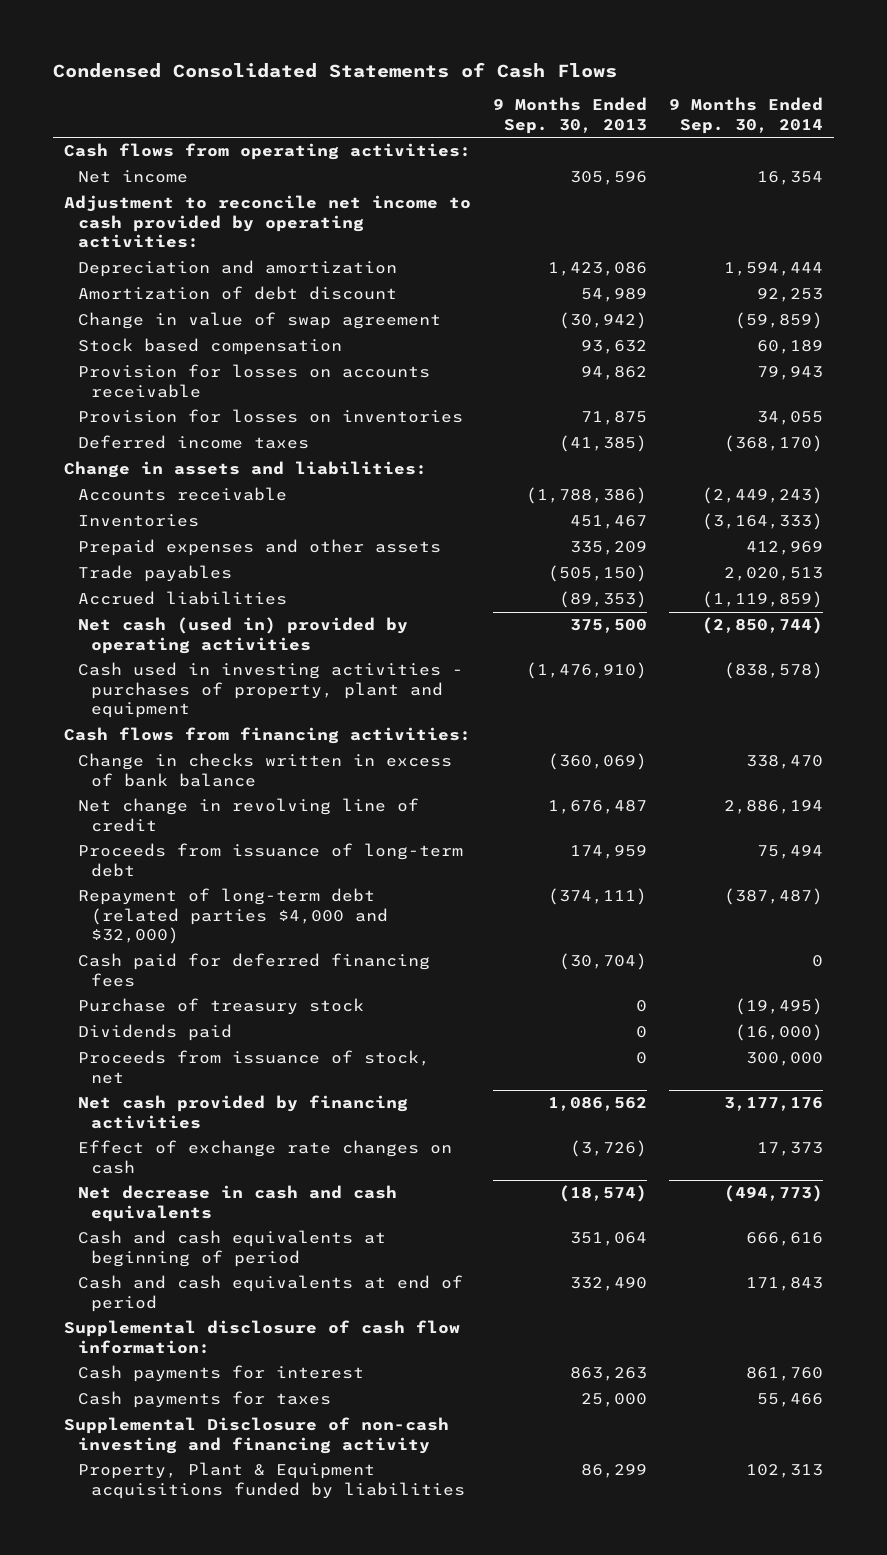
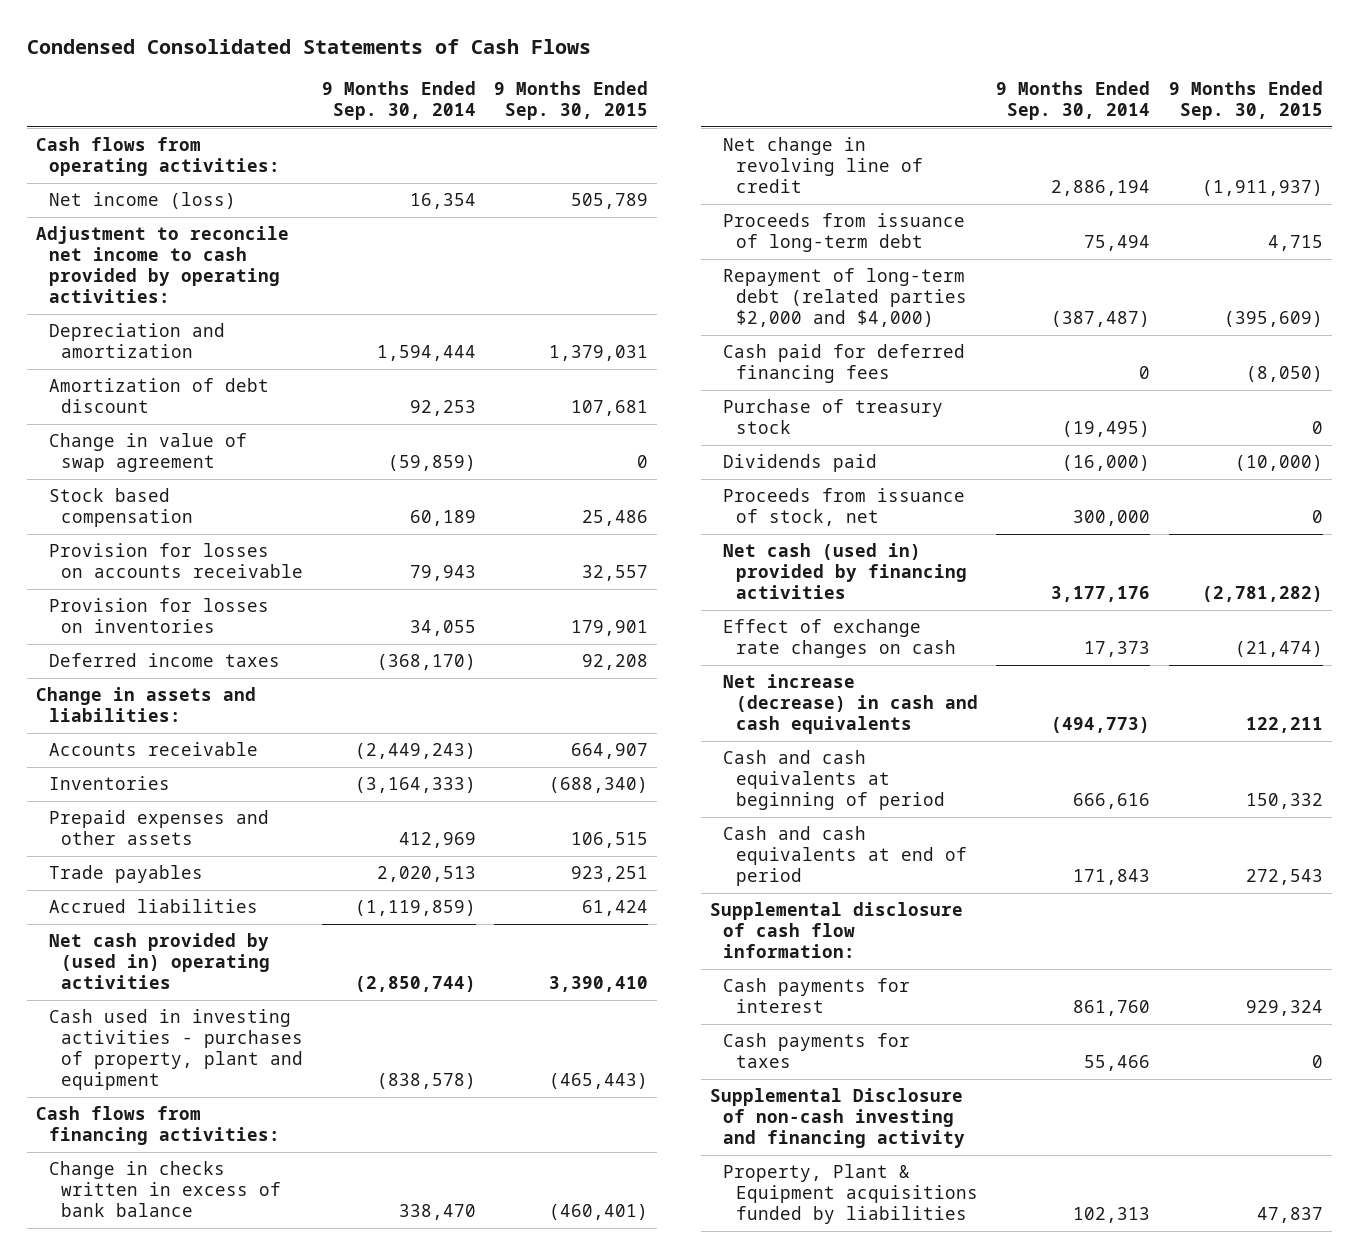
- | 9 Months Ended Sep. 30, 2013 | 9 Months Ended Sep. 30, 2014
+ | 9 Months Ended Sep. 30, 2014 | 9 Months Ended Sep. 30, 2015
- Net income | 305,596 | 16,354
+ Net income (loss) | 16,354 | 505,789
- Net cash (used in) provided by operating activities | 375,500 | (2,850,744)
+ Net cash provided by (used in) operating activities | (2,850,744) | 3,390,410
- Repayment of long-term debt (related parties $4,000 and $32,000) | (374,111) | (387,487)
+ Repayment of long-term debt (related parties $2,000 and $4,000) | (387,487) | (395,609)
- Net cash provided by financing activities | 1,086,562 | 3,177,176
+ Net cash (used in) provided by financing activities | 3,177,176 | (2,781,282)
- Net decrease in cash and cash equivalents | (18,574) | (494,773)
+ Net increase (decrease) in cash and cash equivalents | (494,773) | 122,211

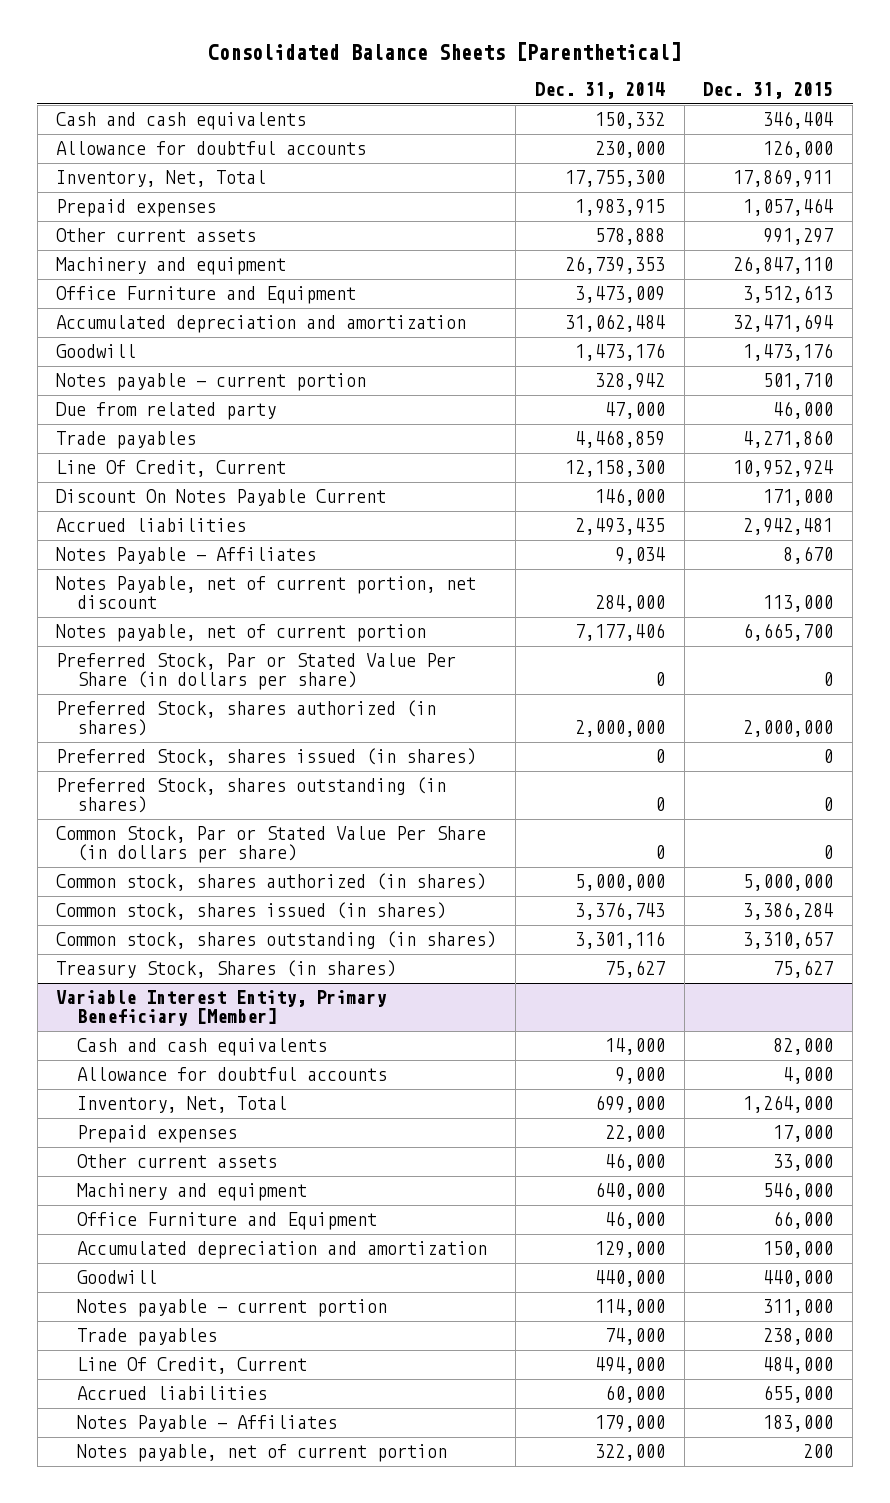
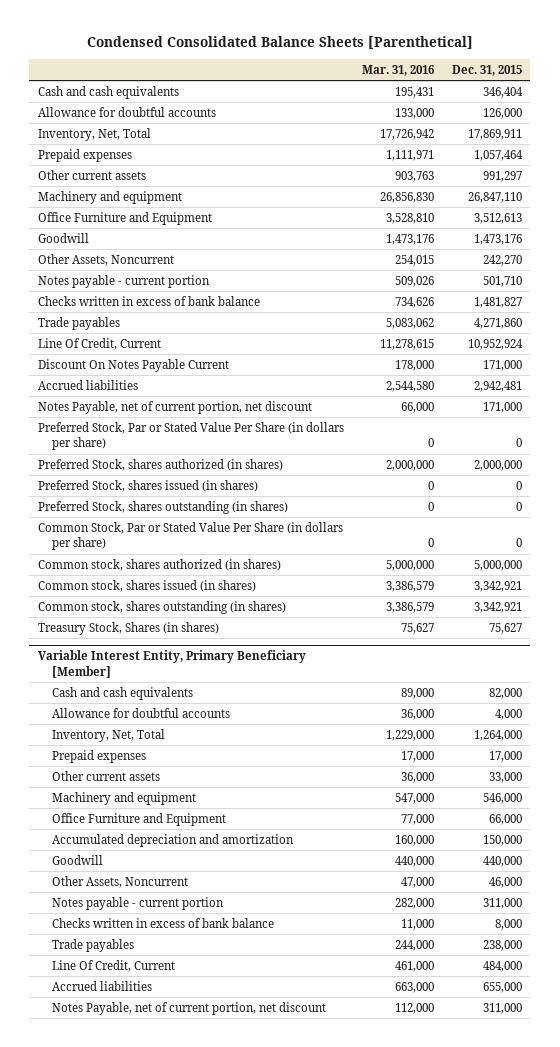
- Consolidated Balance Sheets [Parenthetical]
+ Condensed Consolidated Balance Sheets [Parenthetical]
- | Dec. 31, 2014 | Dec. 31, 2015
+ | Mar. 31, 2016 | Dec. 31, 2015
- Accumulated depreciation and amortization | 31,062,484 | 32,471,694
+ Other Assets, Noncurrent | 254,015 | 242,270
- Due from related party | 47,000 | 46,000
+ Checks written in excess of bank balance | 734,626 | 1,481,827
- Notes Payable - Affiliates | 9,034 | 8,670
- Notes Payable, net of current portion, net discount | 284,000 | 113,000
- Notes payable, net of current portion | 7,177,406 | 6,665,700
+ Notes Payable, net of current portion, net discount | 66,000 | 171,000
- Common stock, shares issued (in shares) | 3,376,743 | 3,386,284
- Common stock, shares outstanding (in shares) | 3,301,116 | 3,310,657
+ Common stock, shares issued (in shares) | 3,386,579 | 3,342,921
+ Common stock, shares outstanding (in shares) | 3,386,579 | 3,342,921
@ Variable Interest Entity, Primary Beneficiary [Member]
+ Other Assets, Noncurrent | 47,000 | 46,000
+ Checks written in excess of bank balance | 11,000 | 8,000
- Notes Payable - Affiliates | 179,000 | 183,000
- Notes payable, net of current portion | 322,000 | 200
+ Notes Payable, net of current portion, net discount | 112,000 | 311,000

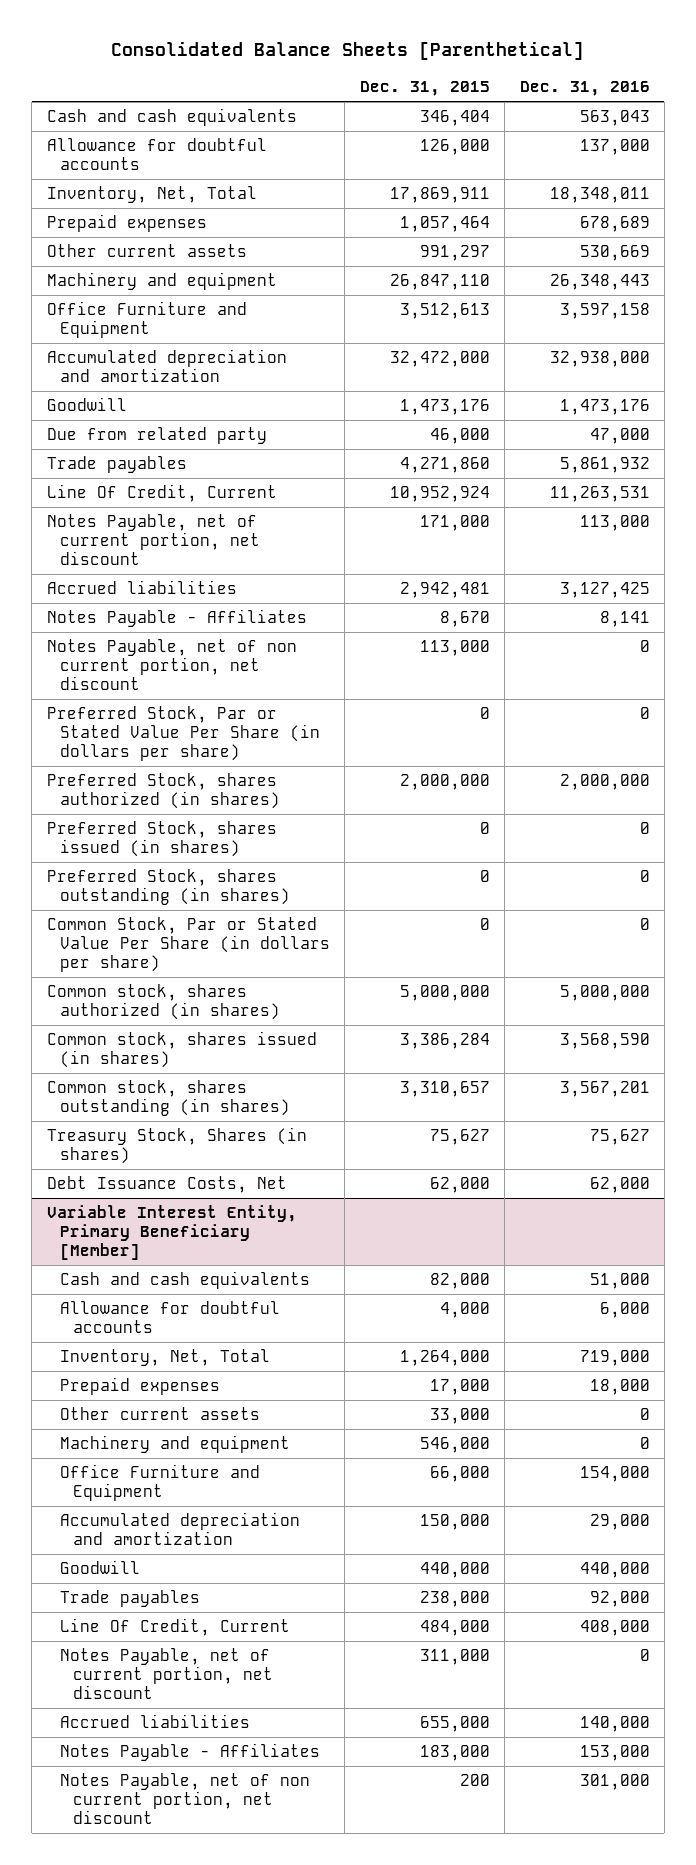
- Condensed Consolidated Balance Sheets [Parenthetical]
+ Consolidated Balance Sheets [Parenthetical]
- | Mar. 31, 2016 | Dec. 31, 2015
+ | Dec. 31, 2015 | Dec. 31, 2016
+ Accumulated depreciation and amortization | 32,472,000 | 32,938,000
- Other Assets, Noncurrent | 254,015 | 242,270
- Notes payable - current portion | 509,026 | 501,710
- Checks written in excess of bank balance | 734,626 | 1,481,827
+ Due from related party | 46,000 | 47,000
- Discount On Notes Payable Current | 178,000 | 171,000
moved down: Accrued liabilities | 2,942,481 | 3,127,425
+ Notes Payable - Affiliates | 8,670 | 8,141
+ Notes Payable, net of non current portion, net discount | 113,000 | 0
- Common stock, shares issued (in shares) | 3,386,579 | 3,342,921
- Common stock, shares outstanding (in shares) | 3,386,579 | 3,342,921
+ Common stock, shares issued (in shares) | 3,386,284 | 3,568,590
+ Common stock, shares outstanding (in shares) | 3,310,657 | 3,567,201
+ Debt Issuance Costs, Net | 62,000 | 62,000
@ Variable Interest Entity, Primary Beneficiary [Member]
- Other Assets, Noncurrent | 47,000 | 46,000
- Notes payable - current portion | 282,000 | 311,000
- Checks written in excess of bank balance | 11,000 | 8,000
moved down: Accrued liabilities | 655,000 | 140,000
+ Notes Payable - Affiliates | 183,000 | 153,000
+ Notes Payable, net of non current portion, net discount | 200 | 301,000

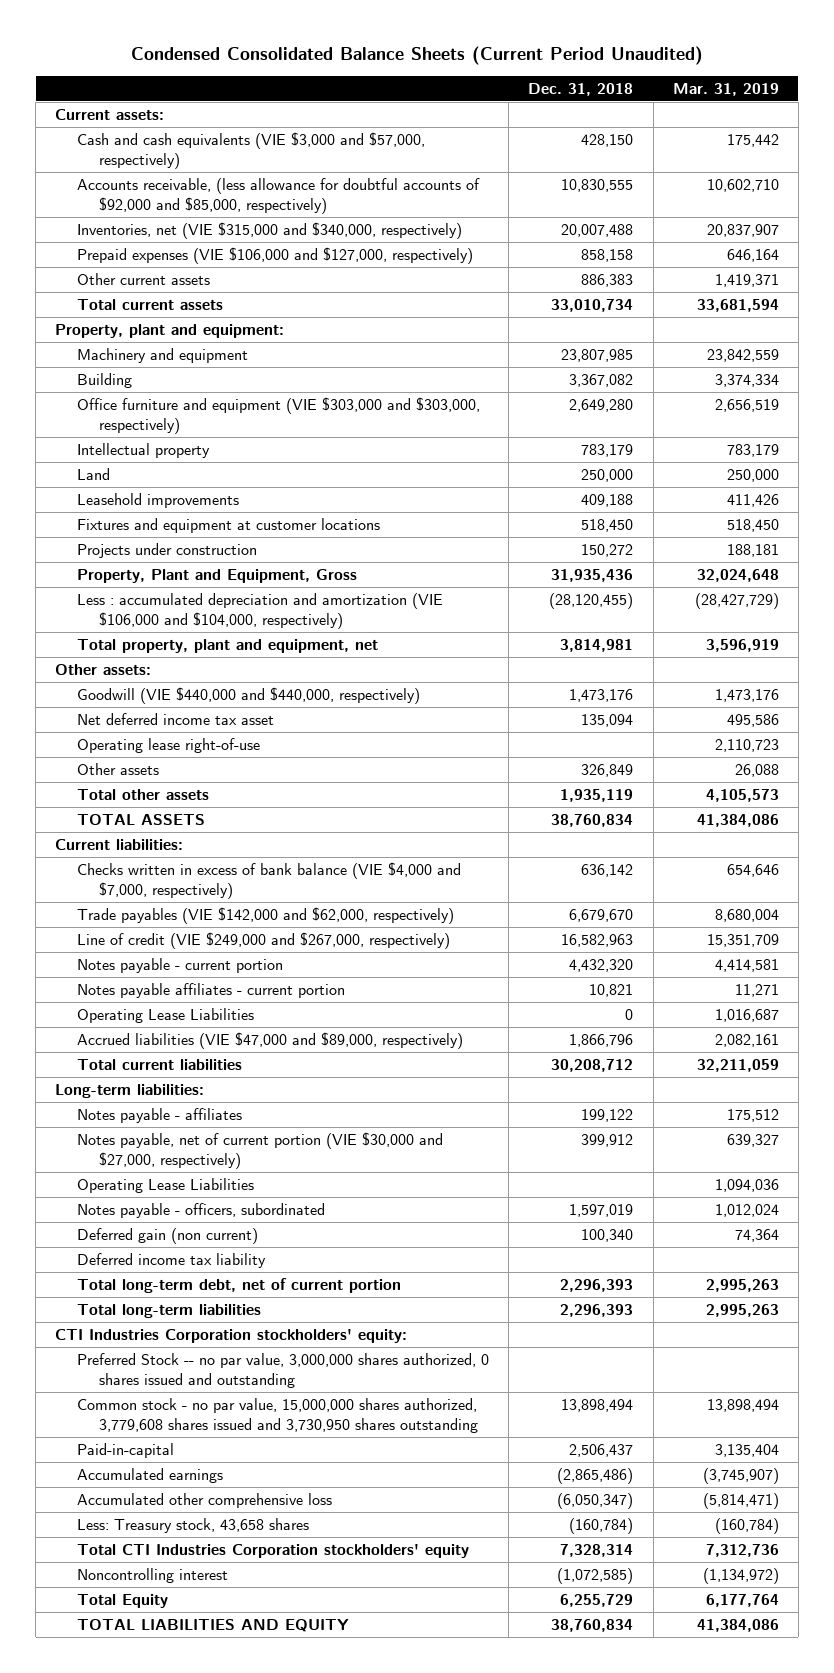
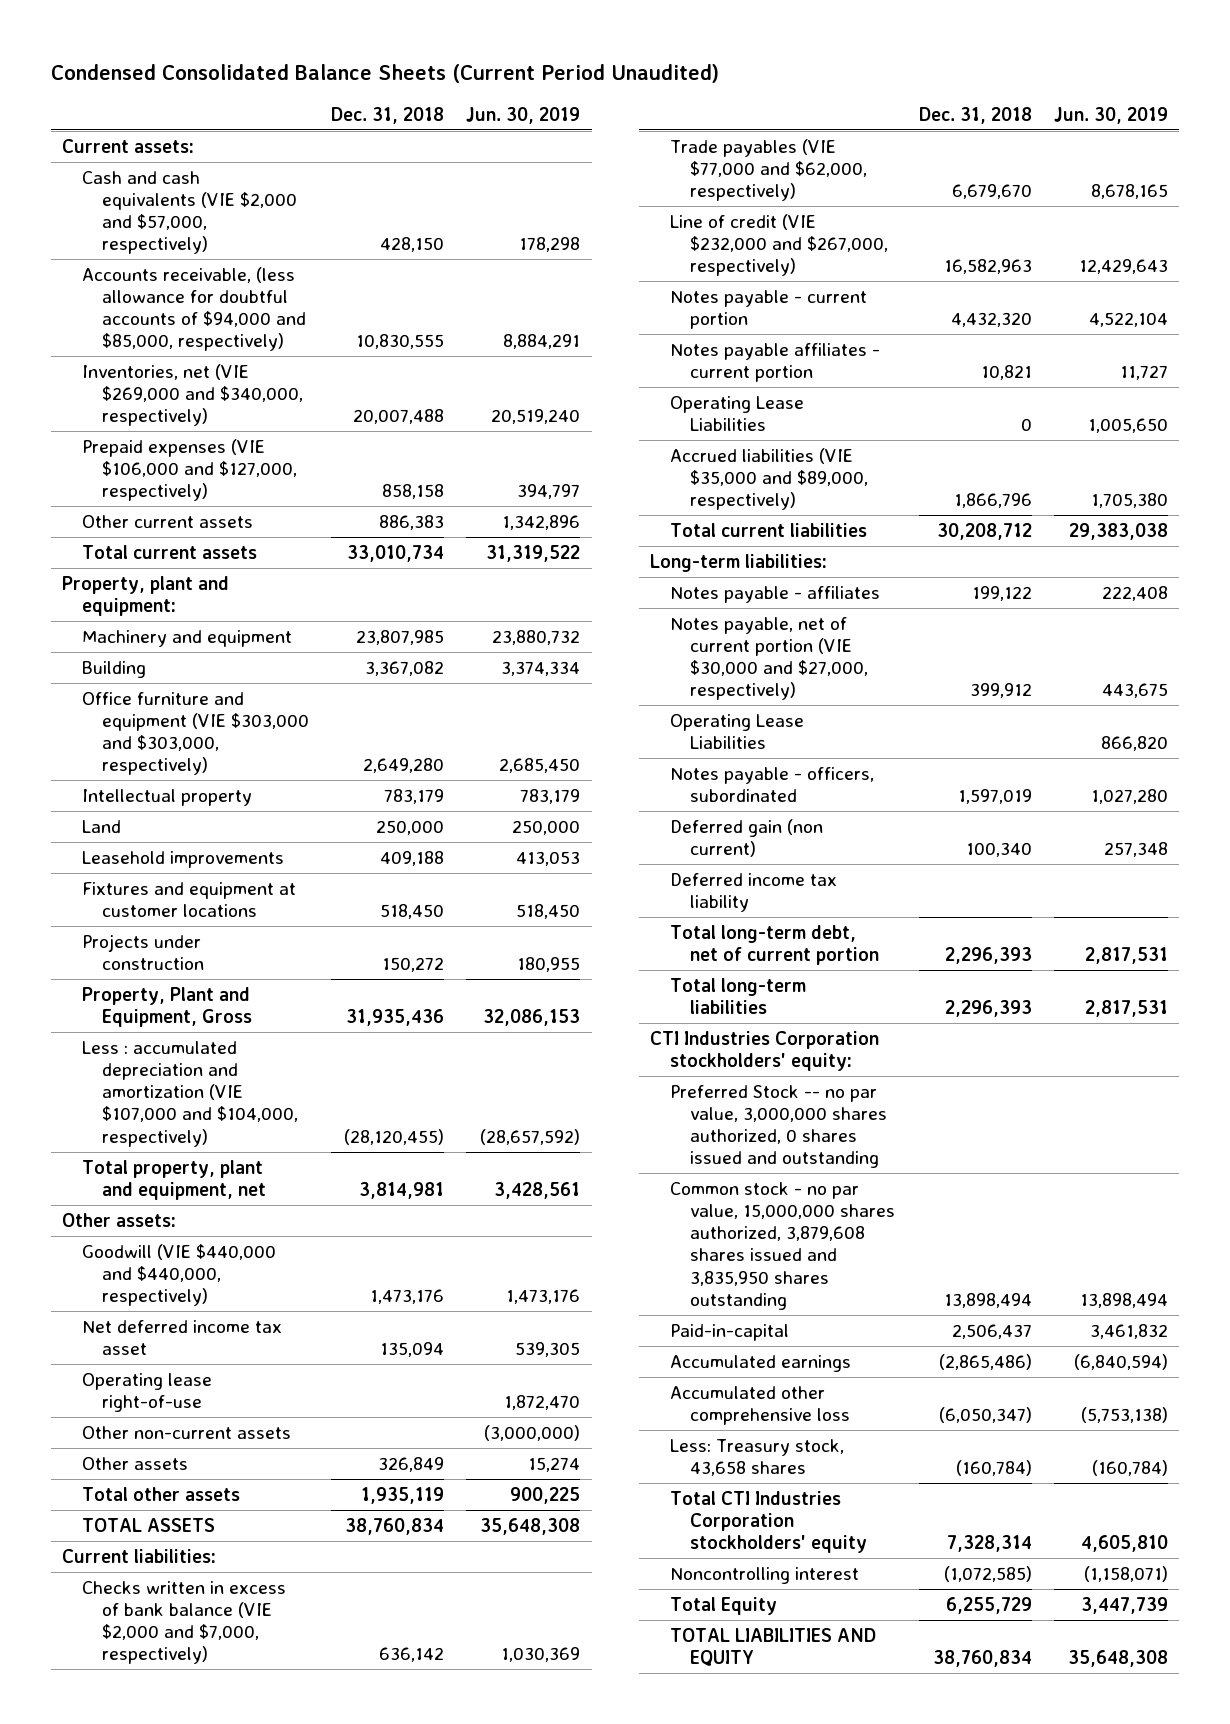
- | Dec. 31, 2018 | Mar. 31, 2019
+ | Dec. 31, 2018 | Jun. 30, 2019
- Cash and cash equivalents (VIE $3,000 and $57,000, respectively) | 428,150 | 175,442
- Accounts receivable, (less allowance for doubtful accounts of $92,000 and $85,000, respectively) | 10,830,555 | 10,602,710
- Inventories, net (VIE $315,000 and $340,000, respectively) | 20,007,488 | 20,837,907
+ Cash and cash equivalents (VIE $2,000 and $57,000, respectively) | 428,150 | 178,298
+ Accounts receivable, (less allowance for doubtful accounts of $94,000 and $85,000, respectively) | 10,830,555 | 8,884,291
+ Inventories, net (VIE $269,000 and $340,000, respectively) | 20,007,488 | 20,519,240
- Less : accumulated depreciation and amortization (VIE $106,000 and $104,000, respectively) | (28,120,455) | (28,427,729)
+ Less : accumulated depreciation and amortization (VIE $107,000 and $104,000, respectively) | (28,120,455) | (28,657,592)
+ Other non-current assets | | (3,000,000)
- Checks written in excess of bank balance (VIE $4,000 and $7,000, respectively) | 636,142 | 654,646
- Trade payables (VIE $142,000 and $62,000, respectively) | 6,679,670 | 8,680,004
- Line of credit (VIE $249,000 and $267,000, respectively) | 16,582,963 | 15,351,709
+ Checks written in excess of bank balance (VIE $2,000 and $7,000, respectively) | 636,142 | 1,030,369
+ Trade payables (VIE $77,000 and $62,000, respectively) | 6,679,670 | 8,678,165
+ Line of credit (VIE $232,000 and $267,000, respectively) | 16,582,963 | 12,429,643
- Accrued liabilities (VIE $47,000 and $89,000, respectively) | 1,866,796 | 2,082,161
+ Accrued liabilities (VIE $35,000 and $89,000, respectively) | 1,866,796 | 1,705,380
- Common stock - no par value, 15,000,000 shares authorized, 3,779,608 shares issued and 3,730,950 shares outstanding | 13,898,494 | 13,898,494
+ Common stock - no par value, 15,000,000 shares authorized, 3,879,608 shares issued and 3,835,950 shares outstanding | 13,898,494 | 13,898,494

